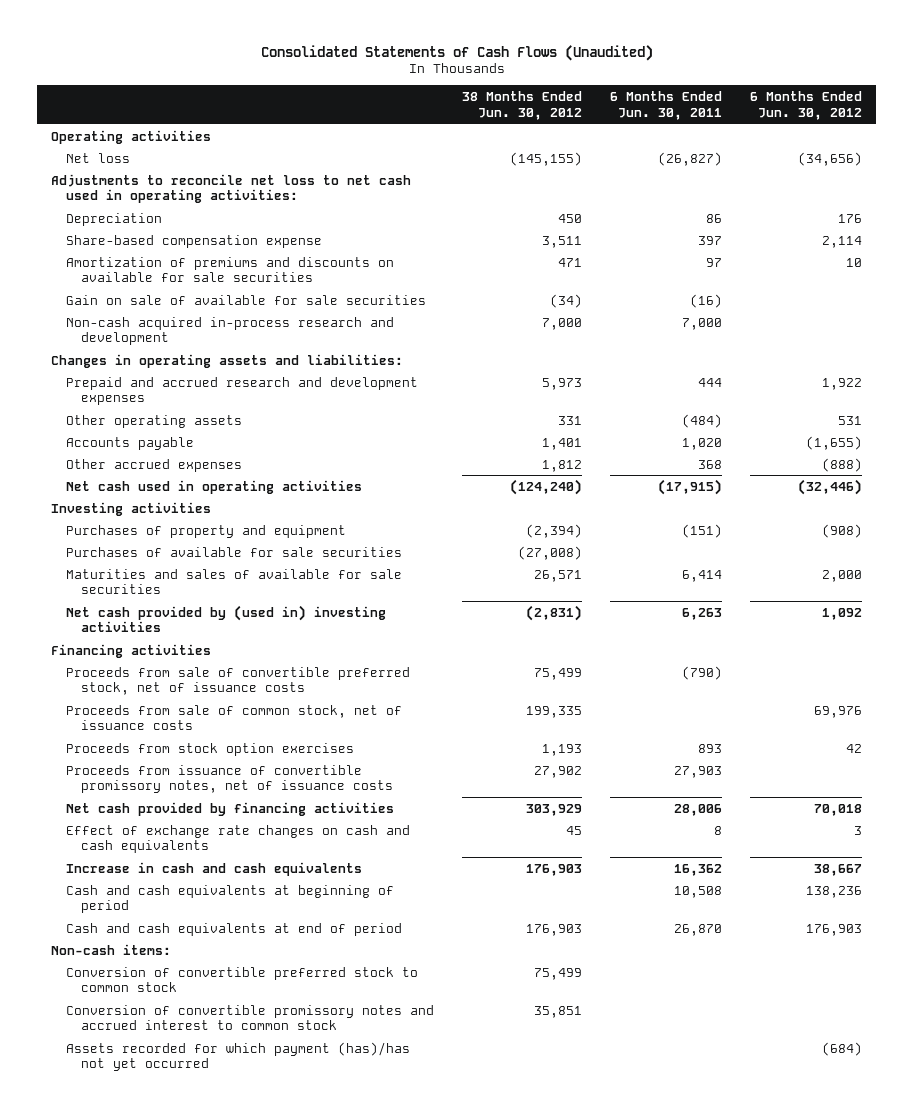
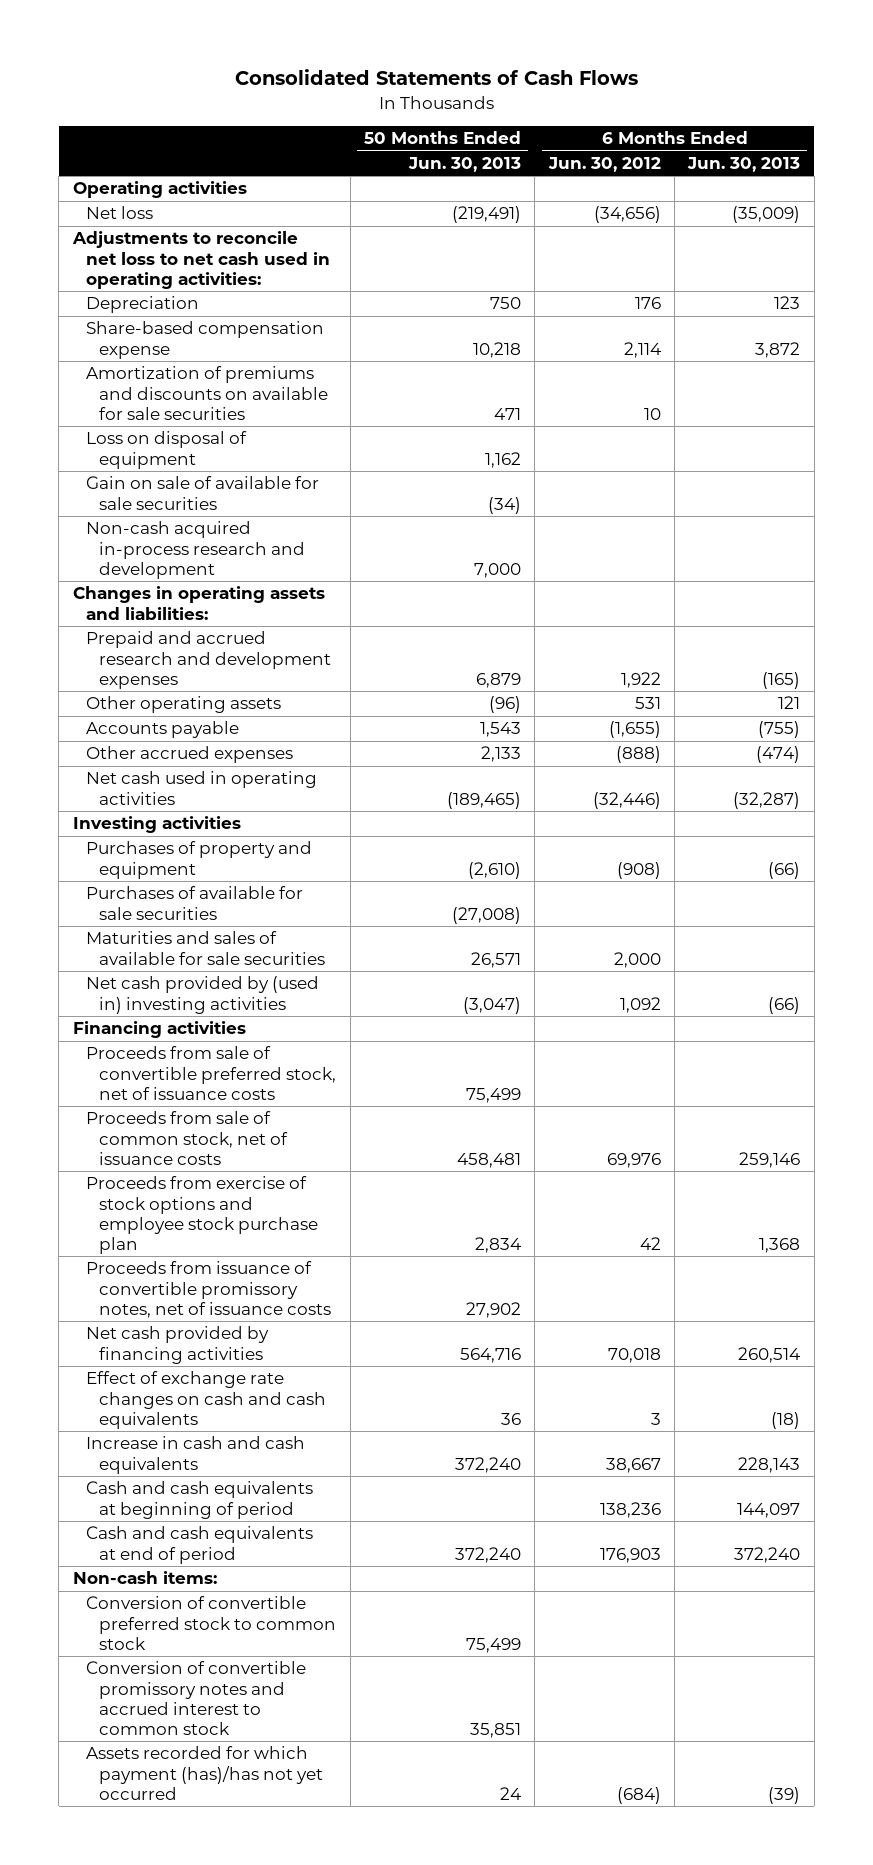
- Consolidated Statements of Cash Flows (Unaudited)
+ Consolidated Statements of Cash Flows
- | 38 Months Ended Jun. 30, 2012 | 6 Months Ended Jun. 30, 2011 | 6 Months Ended Jun. 30, 2012
+ | 50 Months Ended Jun. 30, 2013 | 6 Months Ended Jun. 30, 2012 | 6 Months Ended Jun. 30, 2013
+ Loss on disposal of equipment | 1,162 | |
- Proceeds from stock option exercises | 1,193 | 893 | 42
+ Proceeds from exercise of stock options and employee stock purchase plan | 2,834 | 42 | 1,368

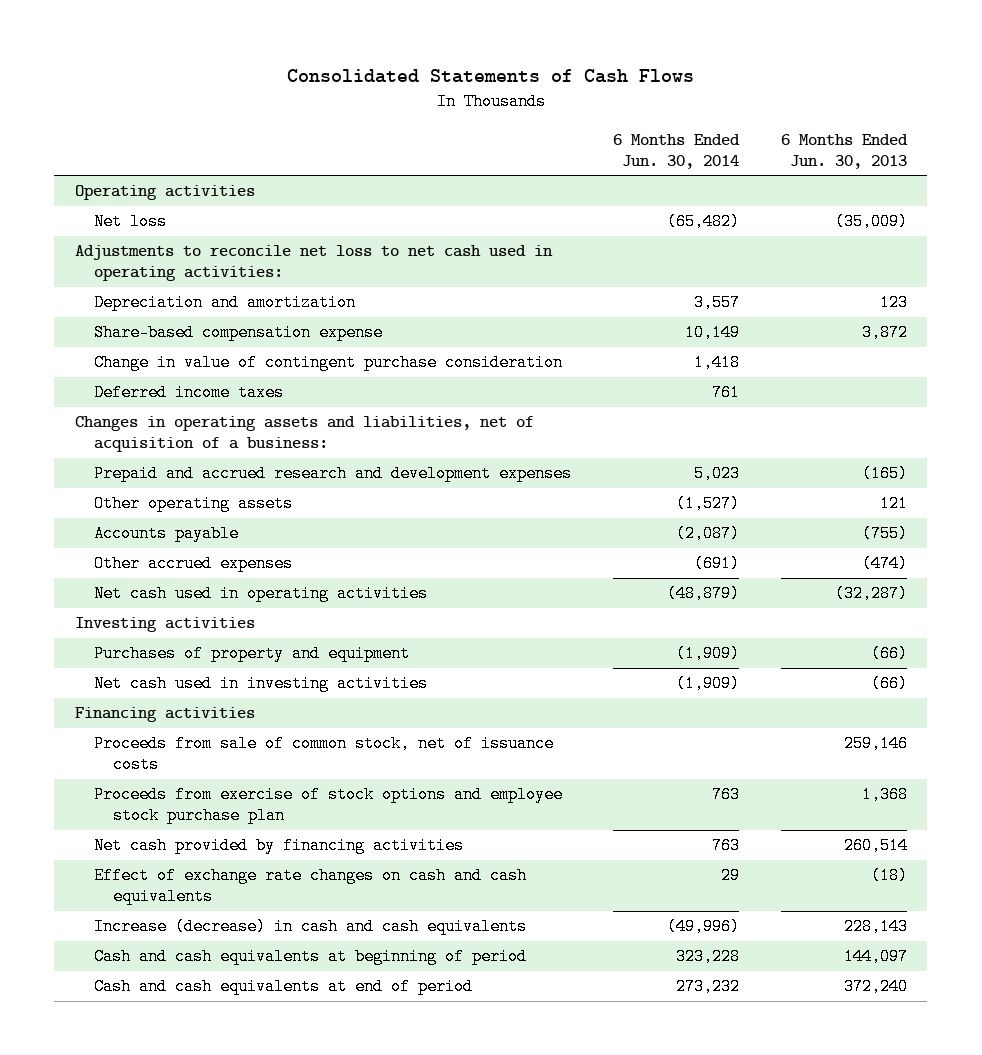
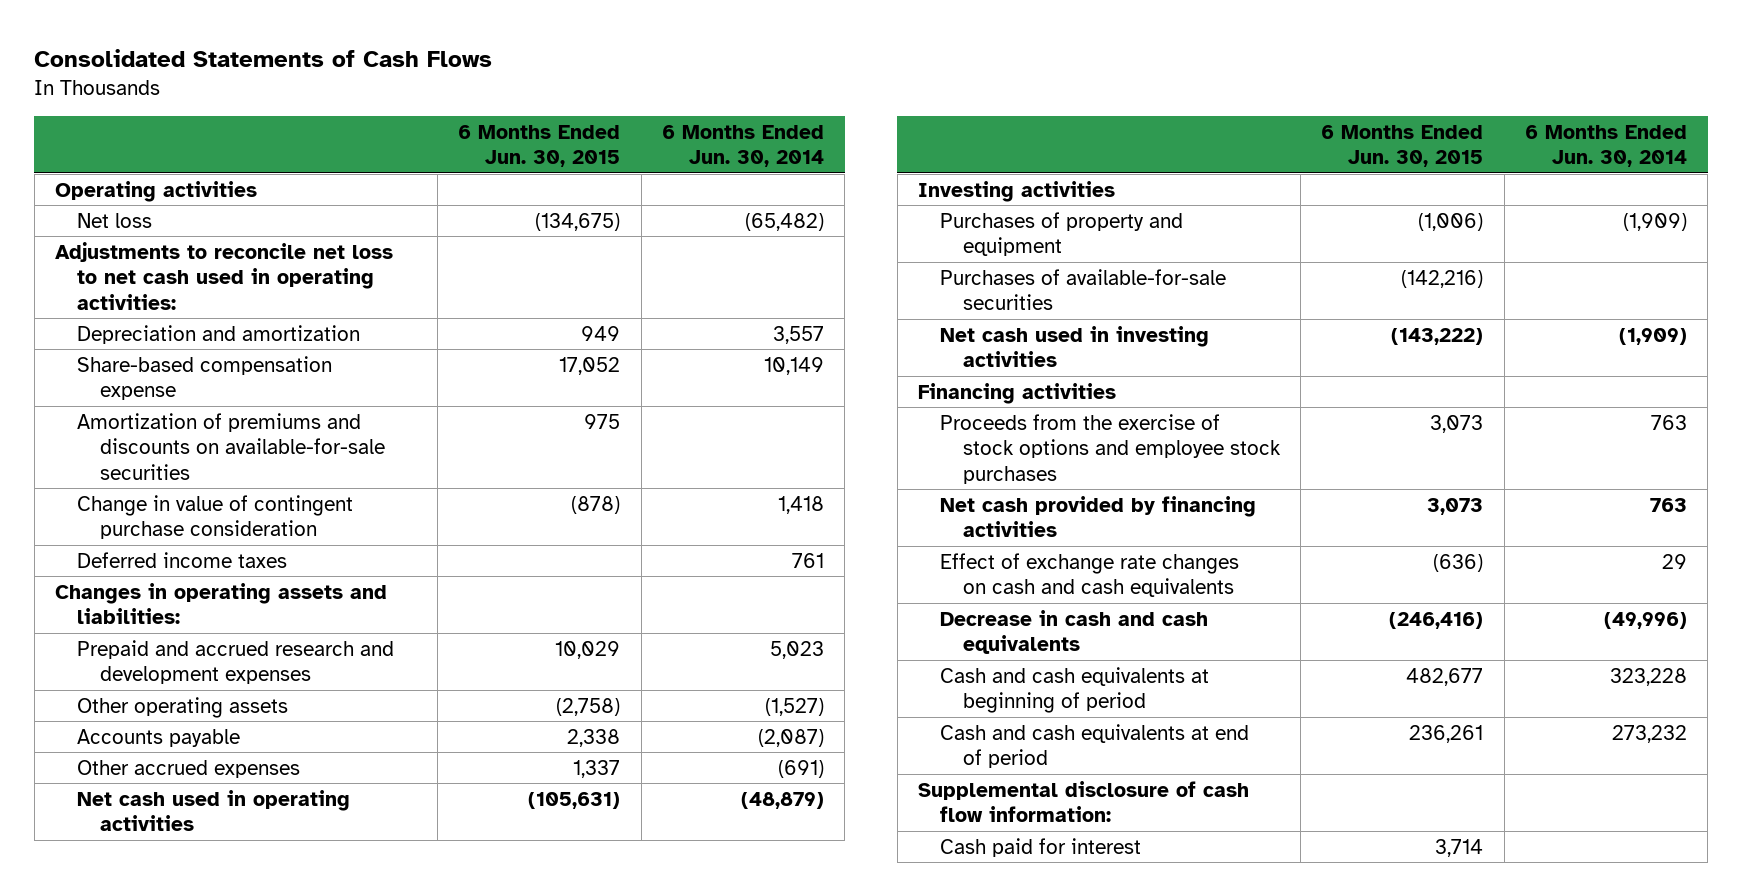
- | 6 Months Ended Jun. 30, 2014 | 6 Months Ended Jun. 30, 2013
+ | 6 Months Ended Jun. 30, 2015 | 6 Months Ended Jun. 30, 2014
+ Amortization of premiums and discounts on available-for-sale securities | 975 |
- Changes in operating assets and liabilities, net of acquisition of a business:
+ Changes in operating assets and liabilities:
+ Purchases of available-for-sale securities | (142,216) |
- Proceeds from sale of common stock, net of issuance costs | | 259,146
- Proceeds from exercise of stock options and employee stock purchase plan | 763 | 1,368
+ Proceeds from the exercise of stock options and employee stock purchases | 3,073 | 763
- Increase (decrease) in cash and cash equivalents | (49,996) | 228,143
+ Decrease in cash and cash equivalents | (246,416) | (49,996)
+ Supplemental disclosure of cash flow information:
+ Cash paid for interest | 3,714 |

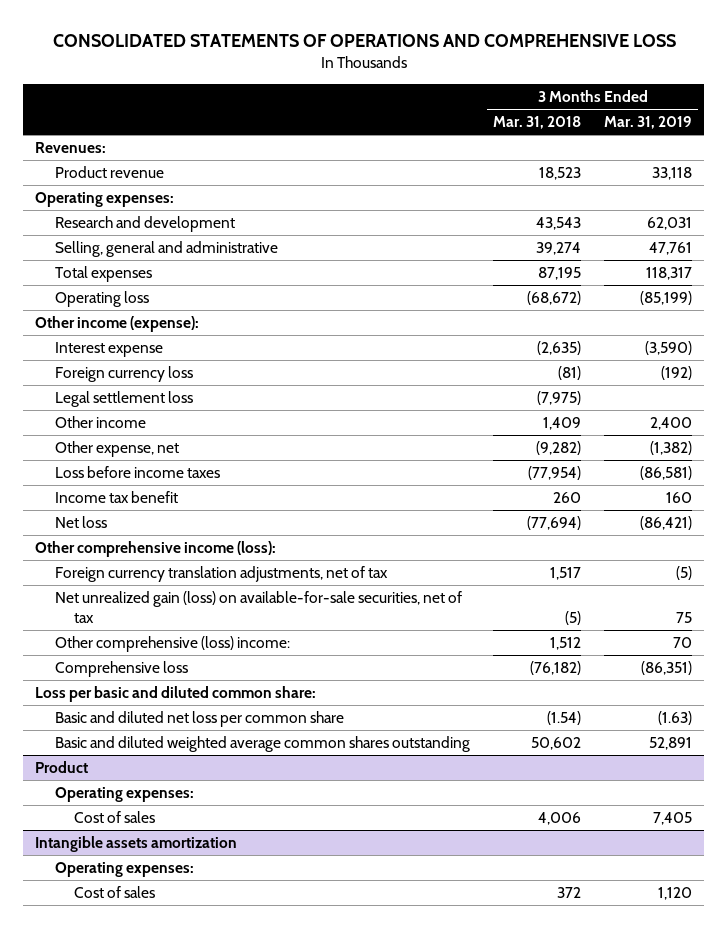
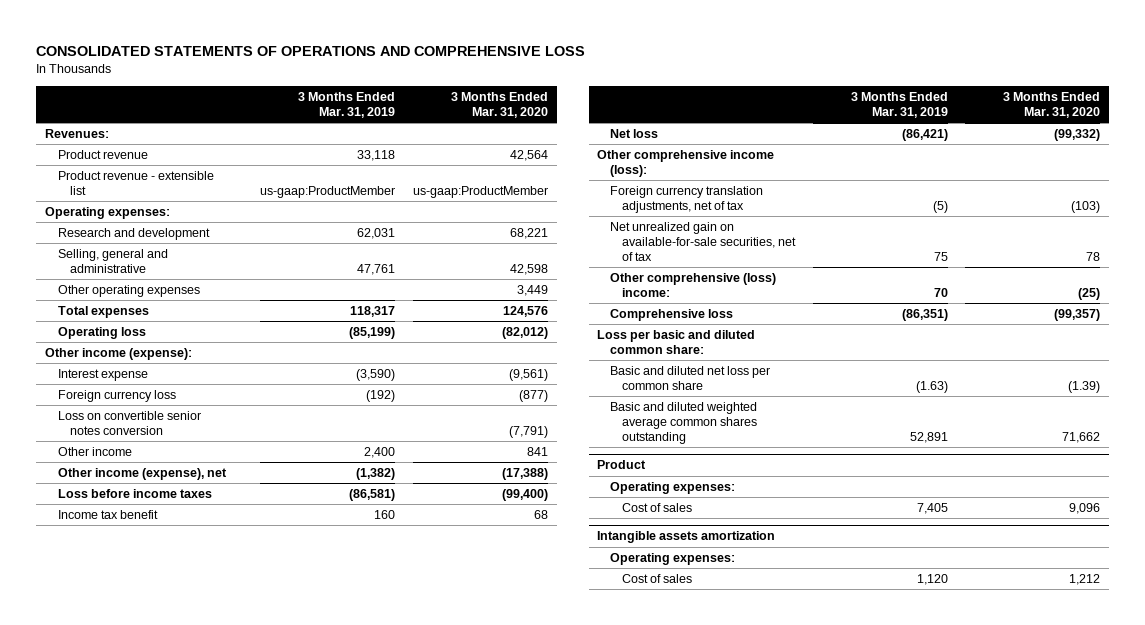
- | 3 Months Ended Mar. 31, 2018 | 3 Months Ended Mar. 31, 2019
+ | 3 Months Ended Mar. 31, 2019 | 3 Months Ended Mar. 31, 2020
+ Product revenue - extensible list | us-gaap:ProductMember | us-gaap:ProductMember
+ Other operating expenses | | 3,449
- Legal settlement loss | (7,975) |
+ Loss on convertible senior notes conversion | | (7,791)
- Other expense, net | (9,282) | (1,382)
+ Other income (expense), net | (1,382) | (17,388)
- Net unrealized gain (loss) on available-for-sale securities, net of tax | (5) | 75
+ Net unrealized gain on available-for-sale securities, net of tax | 75 | 78

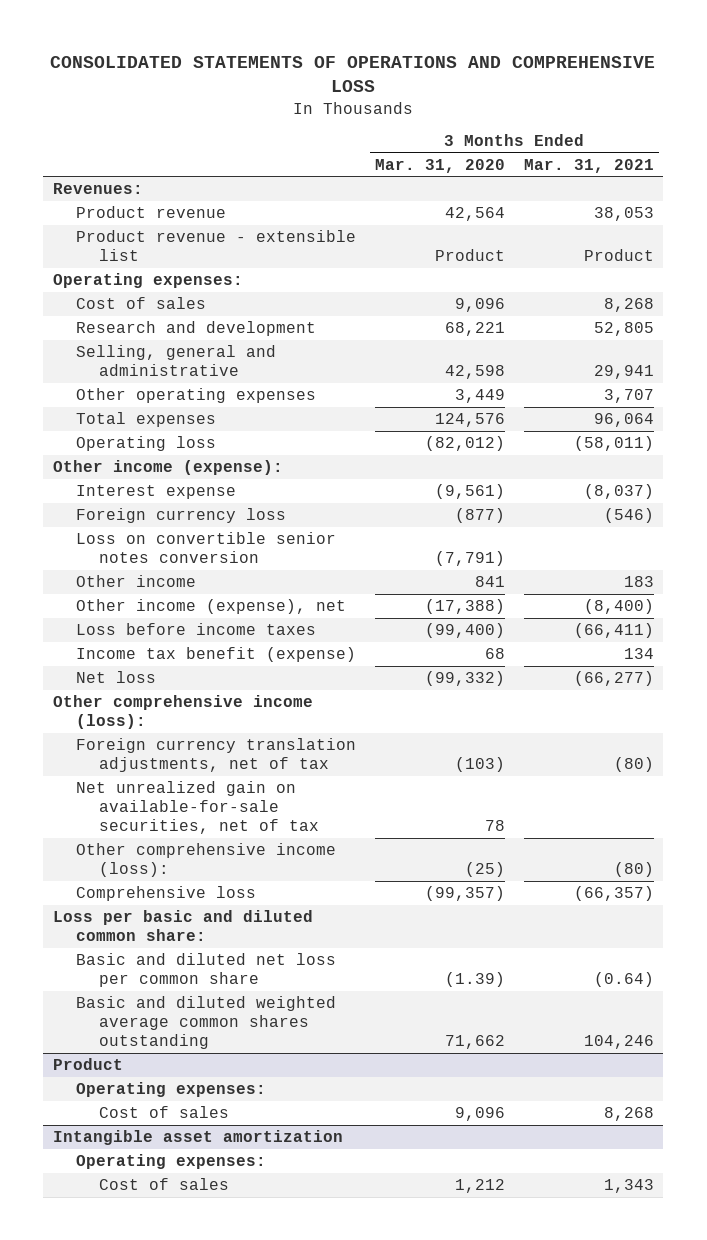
- | 3 Months Ended Mar. 31, 2019 | 3 Months Ended Mar. 31, 2020
+ | 3 Months Ended Mar. 31, 2020 | 3 Months Ended Mar. 31, 2021
- Product revenue - extensible list | us-gaap:ProductMember | us-gaap:ProductMember
+ Product revenue - extensible list | Product | Product
+ Cost of sales | 9,096 | 8,268
- Income tax benefit | 160 | 68
+ Income tax benefit (expense) | 68 | 134
- Other comprehensive (loss) income: | 70 | (25)
+ Other comprehensive income (loss): | (25) | (80)
- Intangible assets amortization
+ Intangible asset amortization

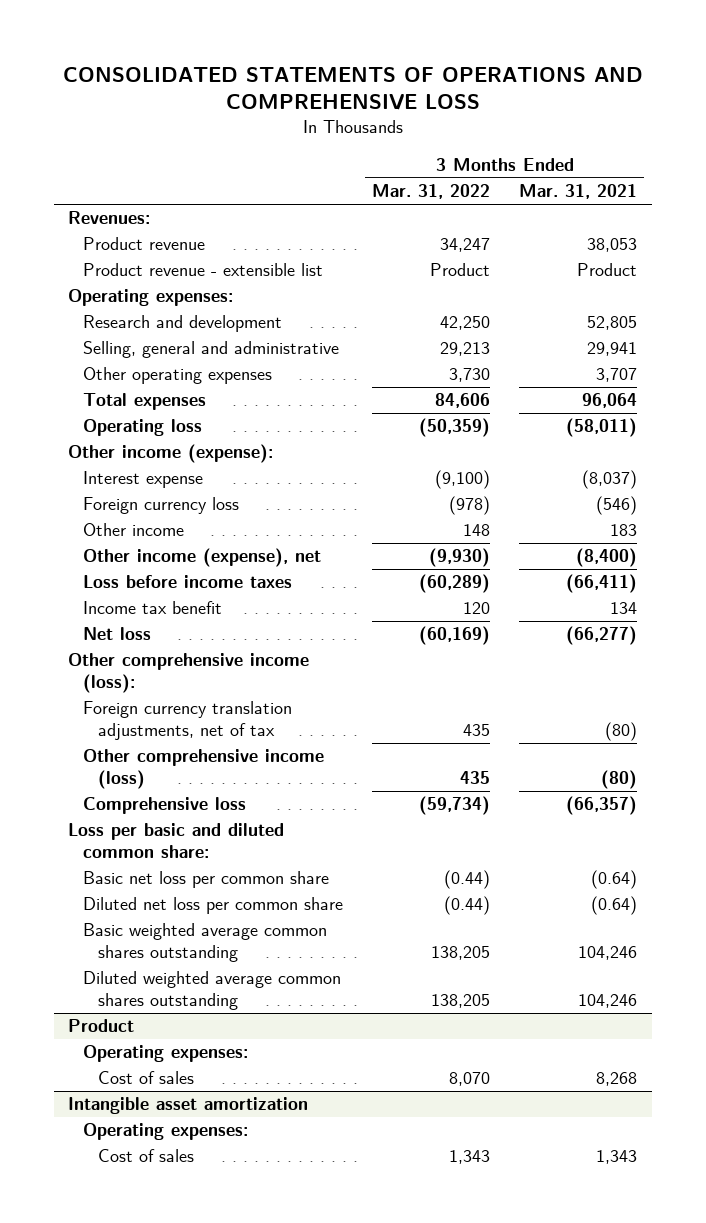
- | 3 Months Ended Mar. 31, 2020 | 3 Months Ended Mar. 31, 2021
+ | 3 Months Ended Mar. 31, 2022 | 3 Months Ended Mar. 31, 2021
- Cost of sales | 9,096 | 8,268
- Loss on convertible senior notes conversion | (7,791) |
- Income tax benefit (expense) | 68 | 134
+ Income tax benefit | 120 | 134
- Net unrealized gain on available-for-sale securities, net of tax | 78 |
- Other comprehensive income (loss): | (25) | (80)
+ Other comprehensive income (loss) | 435 | (80)
- Basic and diluted net loss per common share | (1.39) | (0.64)
- Basic and diluted weighted average common shares outstanding | 71,662 | 104,246
+ Basic net loss per common share | (0.44) | (0.64)
+ Diluted net loss per common share | (0.44) | (0.64)
+ Basic weighted average common shares outstanding | 138,205 | 104,246
+ Diluted weighted average common shares outstanding | 138,205 | 104,246

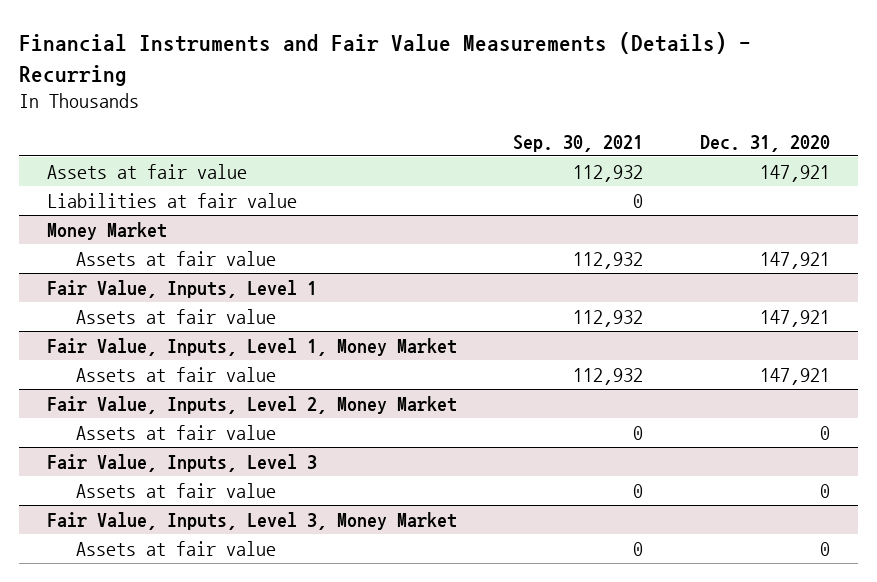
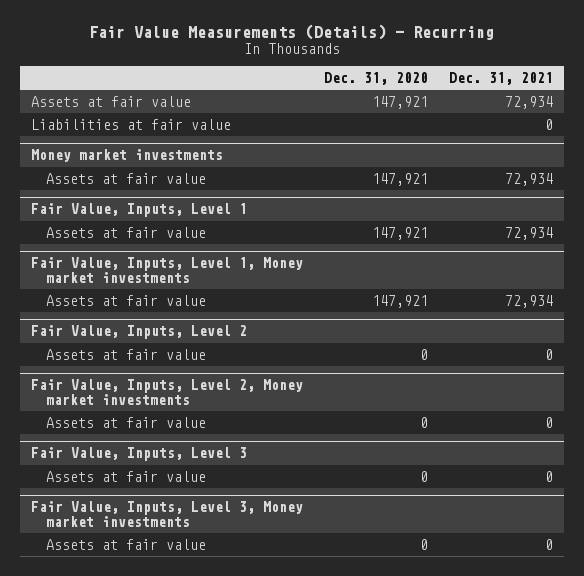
- Financial Instruments and Fair Value Measurements (Details) - Recurring
+ Fair Value Measurements (Details) - Recurring
- | Sep. 30, 2021 | Dec. 31, 2020
+ | Dec. 31, 2020 | Dec. 31, 2021
- Money Market
+ Money market investments
- Fair Value, Inputs, Level 1, Money Market
+ Fair Value, Inputs, Level 1, Money market investments
- Fair Value, Inputs, Level 2, Money Market
+ Fair Value, Inputs, Level 2
+ Fair Value, Inputs, Level 2, Money market investments
+ Assets at fair value | 0 | 0
- Fair Value, Inputs, Level 3, Money Market
+ Fair Value, Inputs, Level 3, Money market investments

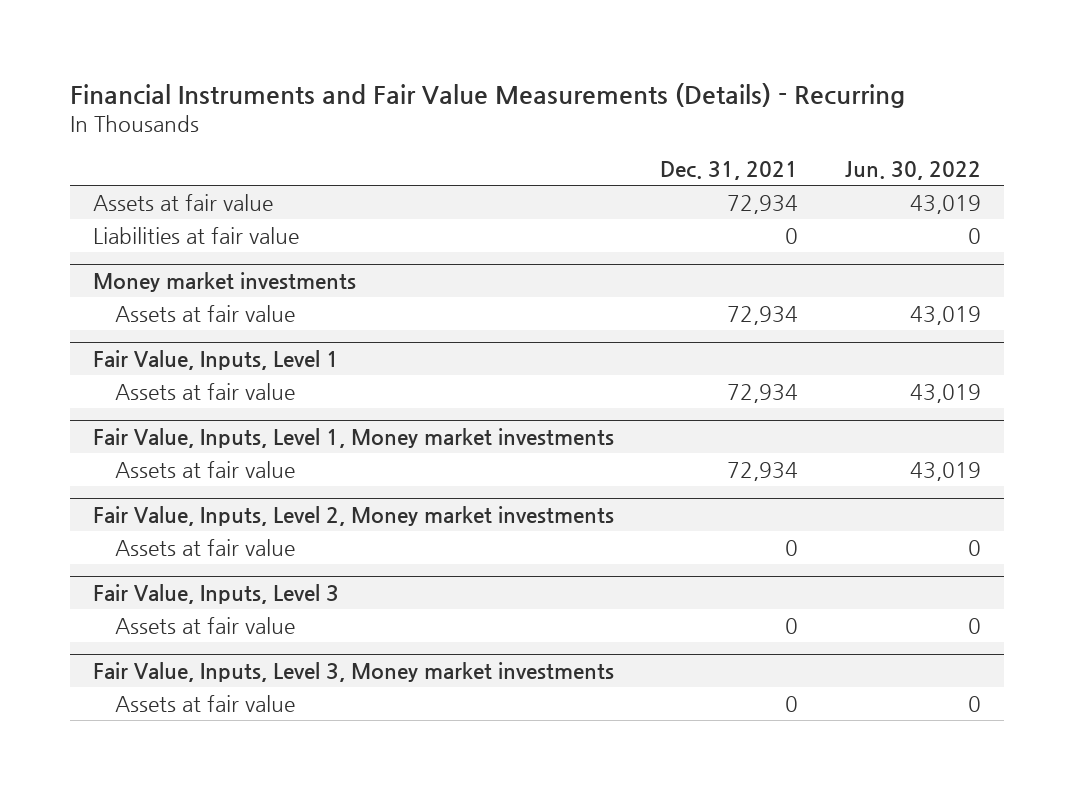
- Fair Value Measurements (Details) - Recurring
+ Financial Instruments and Fair Value Measurements (Details) - Recurring
- | Dec. 31, 2020 | Dec. 31, 2021
+ | Dec. 31, 2021 | Jun. 30, 2022
- Fair Value, Inputs, Level 2
- Assets at fair value | 0 | 0

